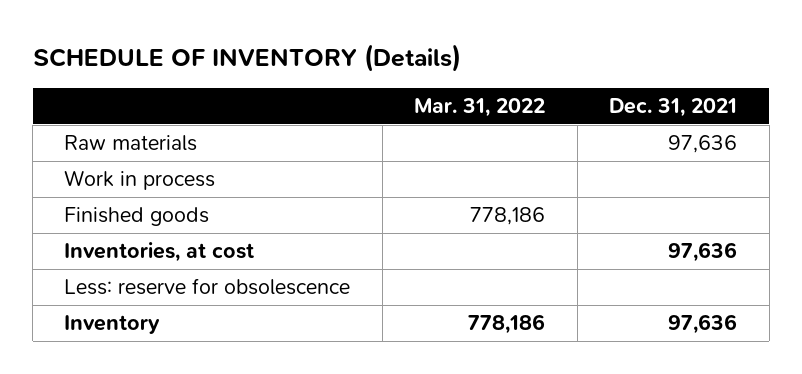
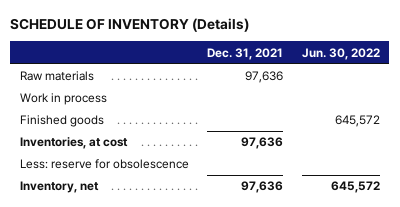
- | Mar. 31, 2022 | Dec. 31, 2021
+ | Dec. 31, 2021 | Jun. 30, 2022
- Inventory | 778,186 | 97,636
+ Inventory, net | 97,636 | 645,572

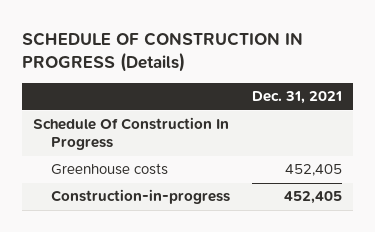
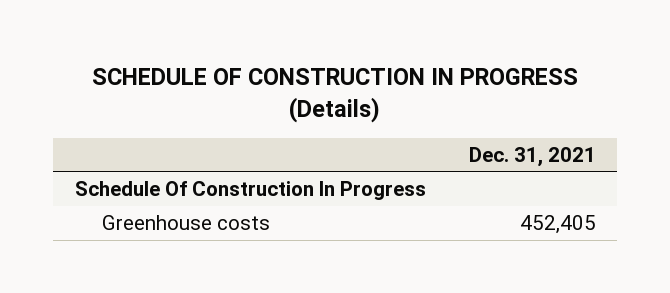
- Construction-in-progress | 452,405

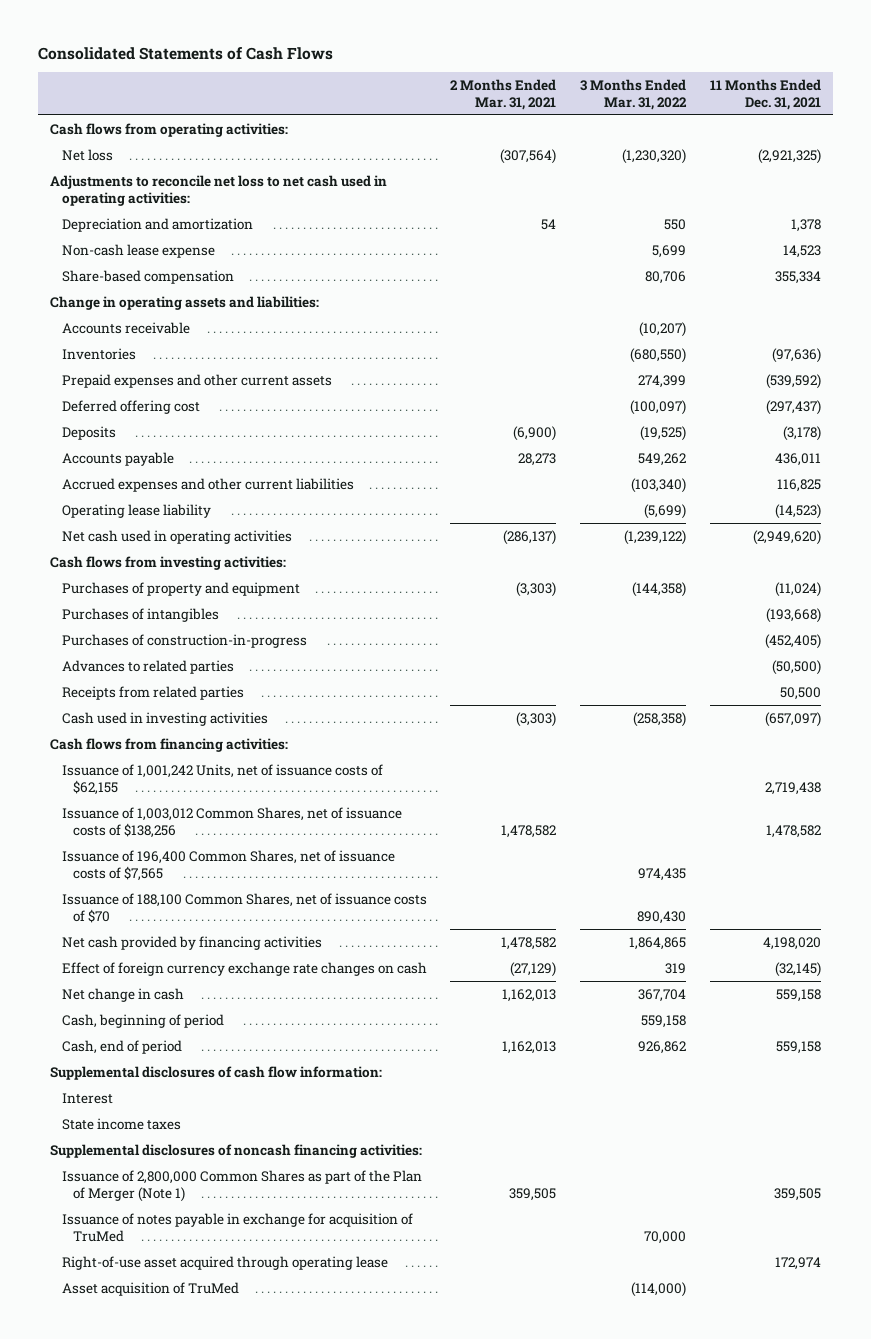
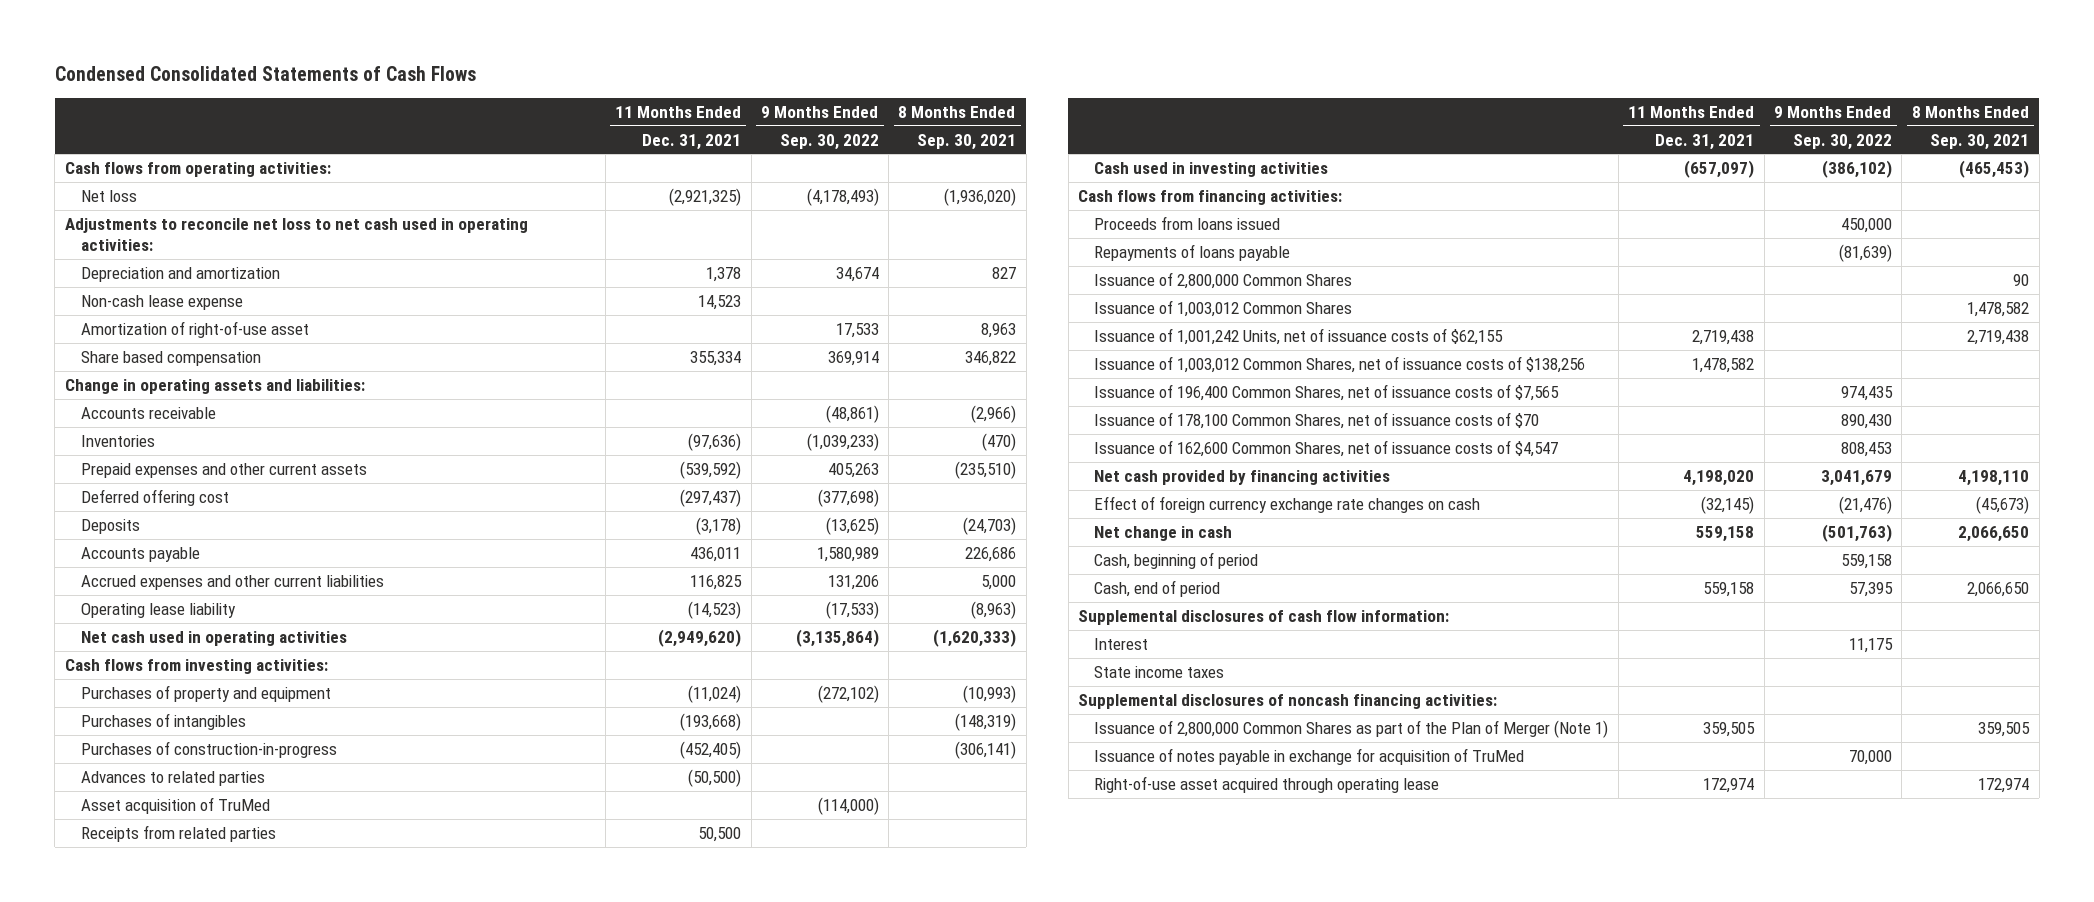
- Consolidated Statements of Cash Flows
+ Condensed Consolidated Statements of Cash Flows
- | 2 Months Ended Mar. 31, 2021 | 3 Months Ended Mar. 31, 2022 | 11 Months Ended Dec. 31, 2021
+ | 11 Months Ended Dec. 31, 2021 | 9 Months Ended Sep. 30, 2022 | 8 Months Ended Sep. 30, 2021
- Share-based compensation | | 80,706 | 355,334
+ Amortization of right-of-use asset | | 17,533 | 8,963
+ Share based compensation | 355,334 | 369,914 | 346,822
moved up: Asset acquisition of TruMed | | (114,000) |
+ Proceeds from loans issued | | 450,000 |
+ Repayments of loans payable | | (81,639) |
+ Issuance of 2,800,000 Common Shares | | | 90
+ Issuance of 1,003,012 Common Shares | | | 1,478,582
- Issuance of 188,100 Common Shares, net of issuance costs of $70 | | 890,430 |
+ Issuance of 178,100 Common Shares, net of issuance costs of $70 | | 890,430 |
+ Issuance of 162,600 Common Shares, net of issuance costs of $4,547 | | 808,453 |

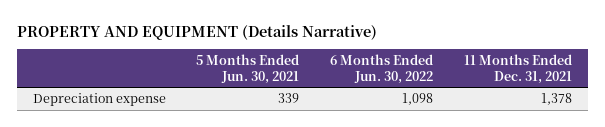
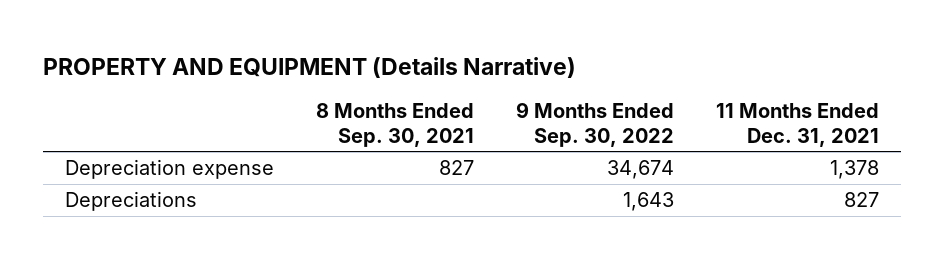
- | 5 Months Ended Jun. 30, 2021 | 6 Months Ended Jun. 30, 2022 | 11 Months Ended Dec. 31, 2021
+ | 8 Months Ended Sep. 30, 2021 | 9 Months Ended Sep. 30, 2022 | 11 Months Ended Dec. 31, 2021
+ Depreciations | | 1,643 | 827

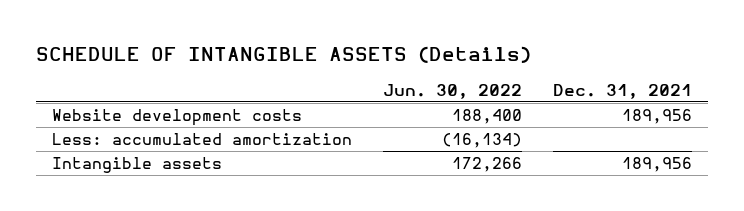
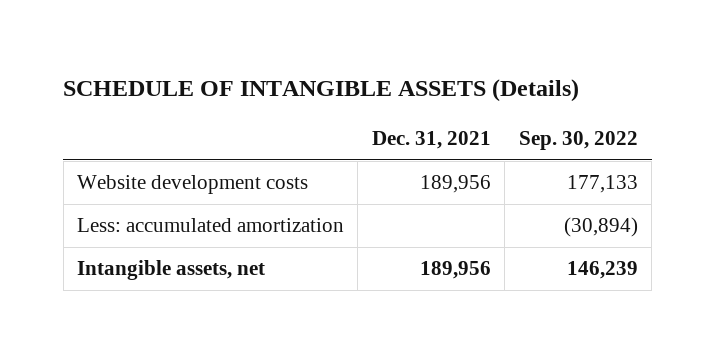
- | Jun. 30, 2022 | Dec. 31, 2021
+ | Dec. 31, 2021 | Sep. 30, 2022
- Intangible assets | 172,266 | 189,956
+ Intangible assets, net | 189,956 | 146,239

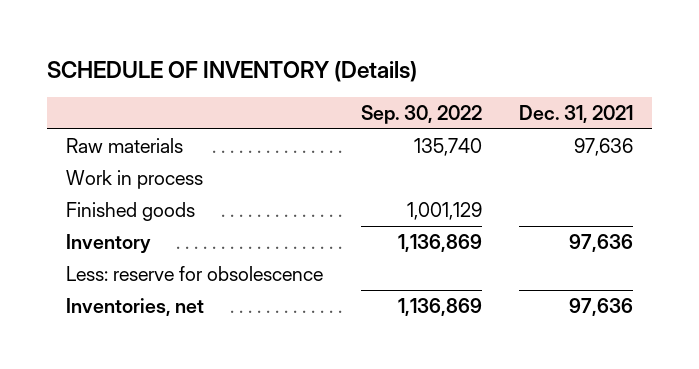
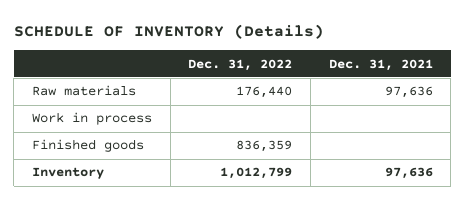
- | Sep. 30, 2022 | Dec. 31, 2021
+ | Dec. 31, 2022 | Dec. 31, 2021
- Less: reserve for obsolescence
- Inventories, net | 1,136,869 | 97,636

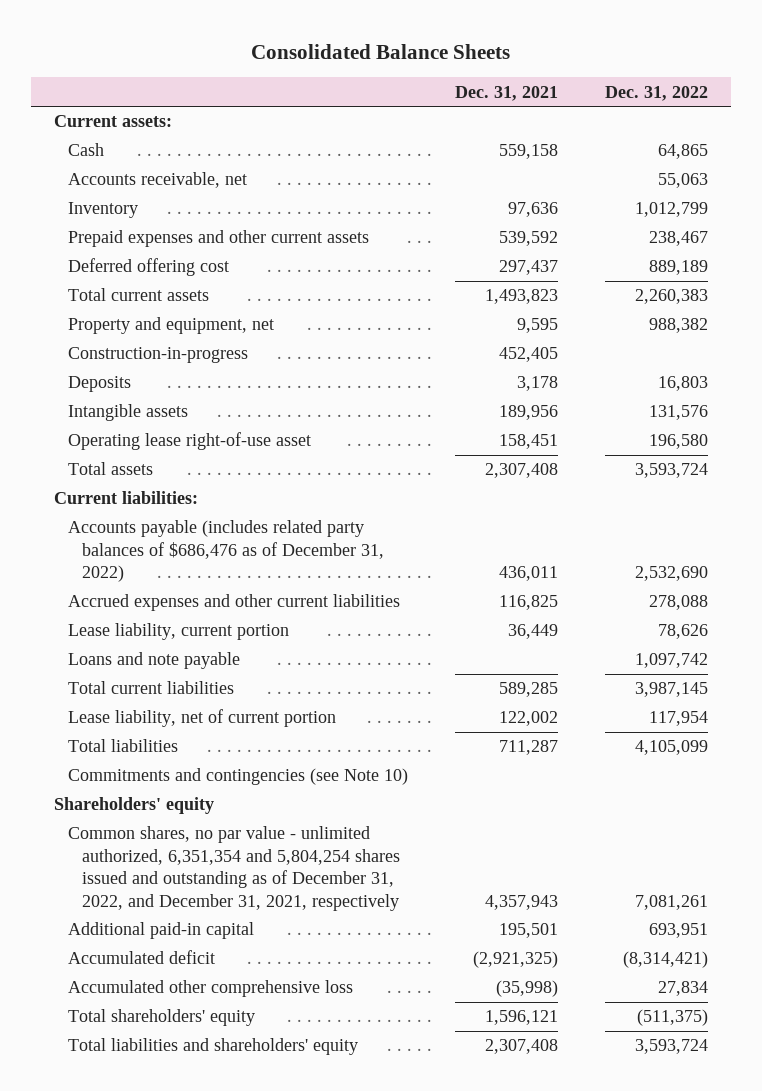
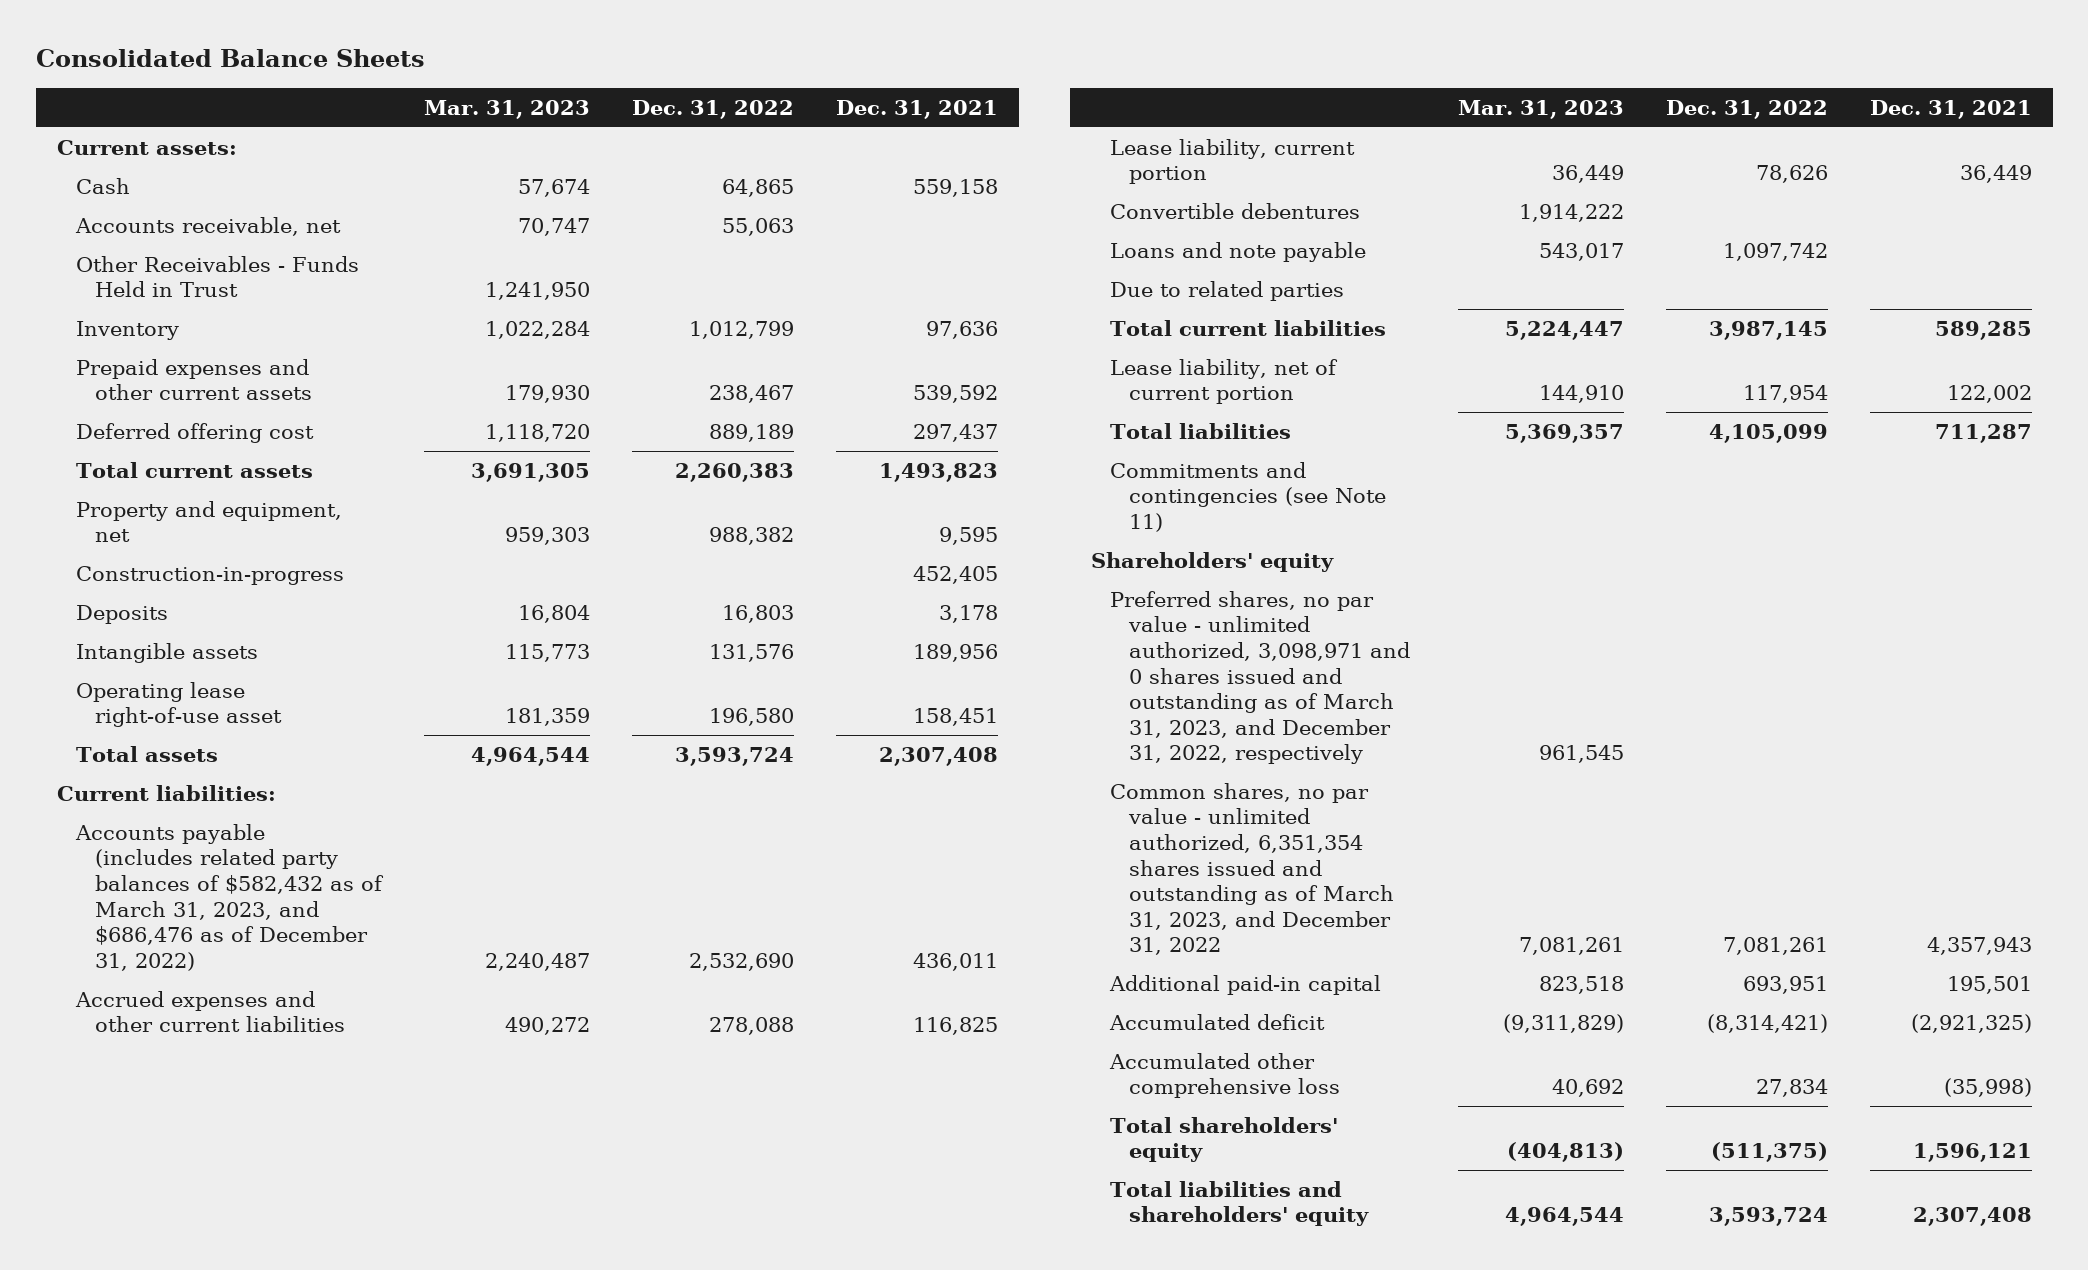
- | Dec. 31, 2021 | Dec. 31, 2022
+ | Mar. 31, 2023 | Dec. 31, 2022 | Dec. 31, 2021
+ Other Receivables - Funds Held in Trust | 1,241,950 | |
- Accounts payable (includes related party balances of $686,476 as of December 31, 2022) | 436,011 | 2,532,690
+ Accounts payable (includes related party balances of $582,432 as of March 31, 2023, and $686,476 as of December 31, 2022) | 2,240,487 | 2,532,690 | 436,011
+ Convertible debentures | 1,914,222 | |
+ Due to related parties
- Commitments and contingencies (see Note 10)
+ Commitments and contingencies (see Note 11)
- Common shares, no par value - unlimited authorized, 6,351,354 and 5,804,254 shares issued and outstanding as of December 31, 2022, and December 31, 2021, respectively | 4,357,943 | 7,081,261
+ Preferred shares, no par value - unlimited authorized, 3,098,971 and 0 shares issued and outstanding as of March 31, 2023, and December 31, 2022, respectively | 961,545 | |
+ Common shares, no par value - unlimited authorized, 6,351,354 shares issued and outstanding as of March 31, 2023, and December 31, 2022 | 7,081,261 | 7,081,261 | 4,357,943

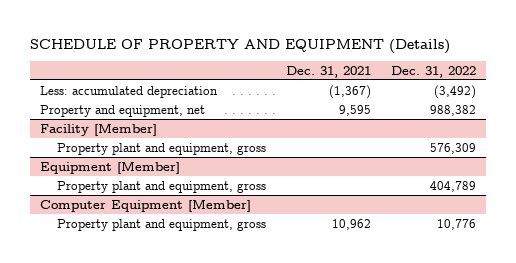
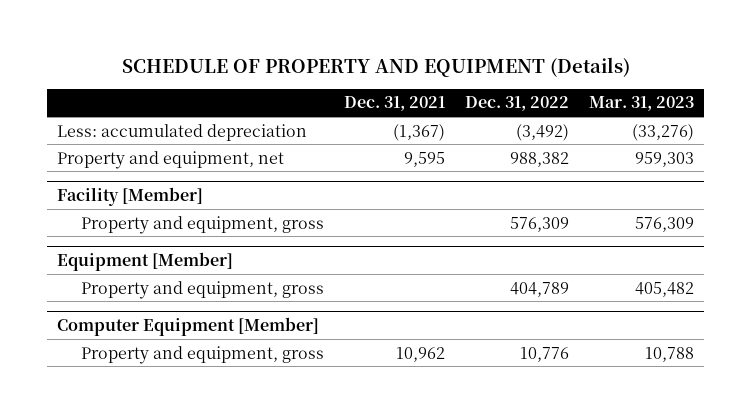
- | Dec. 31, 2021 | Dec. 31, 2022
+ | Dec. 31, 2021 | Dec. 31, 2022 | Mar. 31, 2023
@ Facility [Member]
- Property plant and equipment, gross | | 576,309
+ Property and equipment, gross | | 576,309 | 576,309
@ Equipment [Member]
- Property plant and equipment, gross | | 404,789
+ Property and equipment, gross | | 404,789 | 405,482
@ Computer Equipment [Member]
- Property plant and equipment, gross | 10,962 | 10,776
+ Property and equipment, gross | 10,962 | 10,776 | 10,788

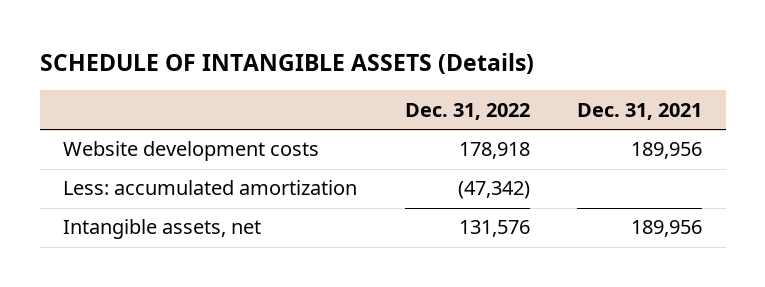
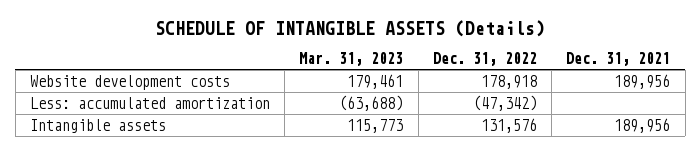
- | Dec. 31, 2022 | Dec. 31, 2021
+ | Mar. 31, 2023 | Dec. 31, 2022 | Dec. 31, 2021
- Intangible assets, net | 131,576 | 189,956
+ Intangible assets | 115,773 | 131,576 | 189,956

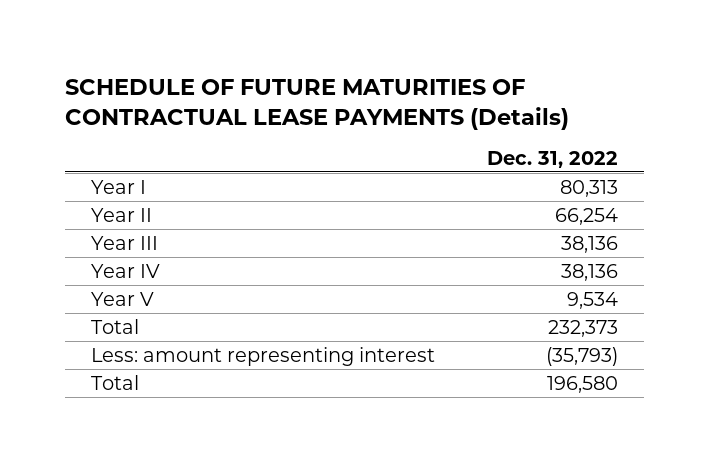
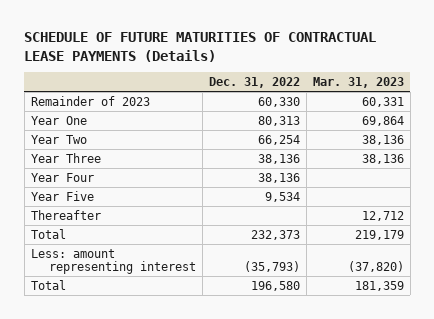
- | Dec. 31, 2022
+ | Dec. 31, 2022 | Mar. 31, 2023
- Year I | 80,313
- Year II | 66,254
- Year III | 38,136
- Year IV | 38,136
- Year V | 9,534
+ Remainder of 2023 | 60,330 | 60,331
+ Year One | 80,313 | 69,864
+ Year Two | 66,254 | 38,136
+ Year Three | 38,136 | 38,136
+ Year Four | 38,136 |
+ Year Five | 9,534 |
+ Thereafter | | 12,712

